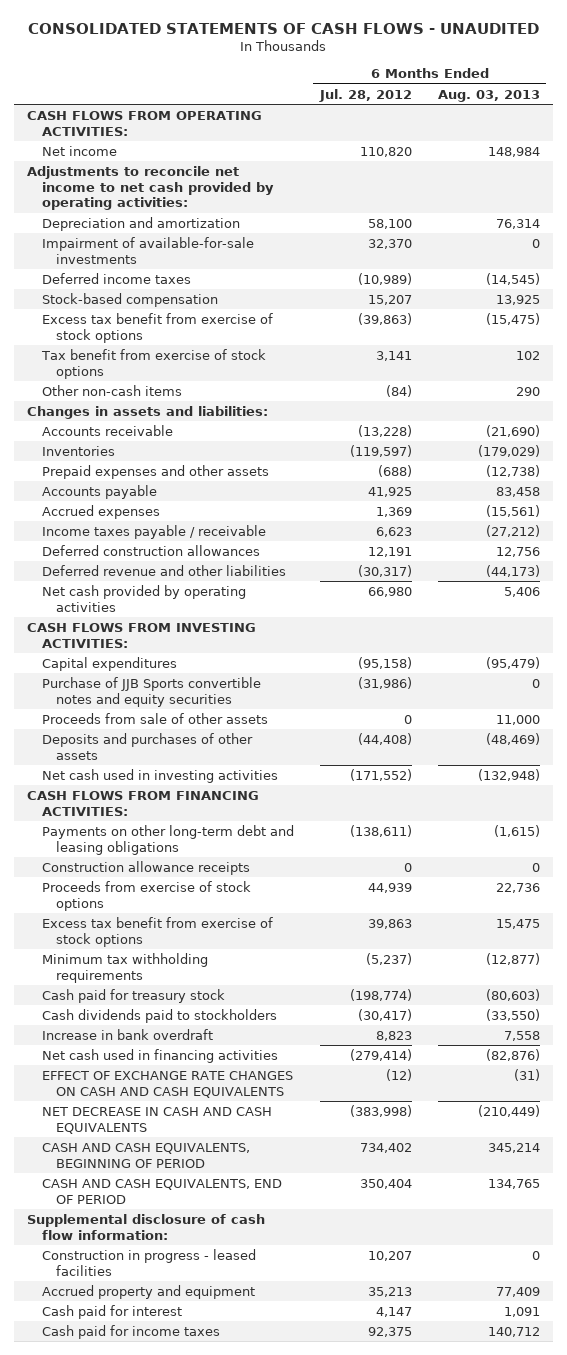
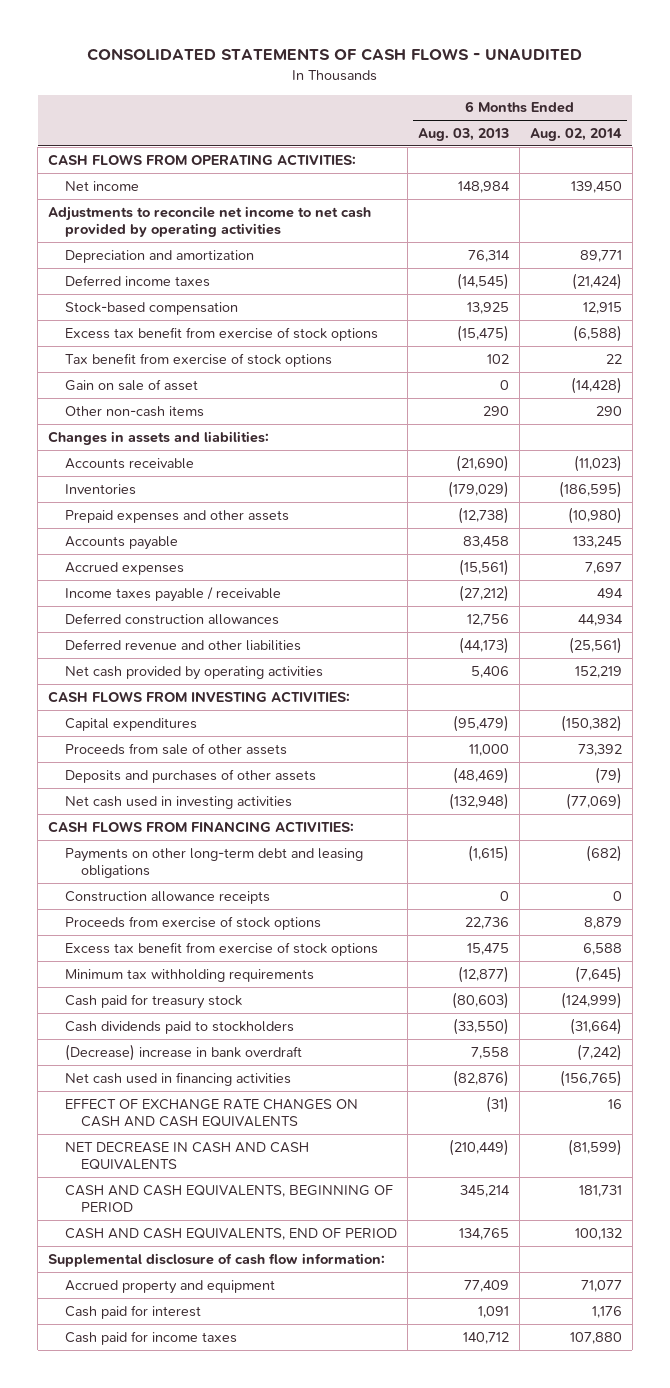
- | 6 Months Ended Jul. 28, 2012 | 6 Months Ended Aug. 03, 2013
+ | 6 Months Ended Aug. 03, 2013 | 6 Months Ended Aug. 02, 2014
- Adjustments to reconcile net income to net cash provided by operating activities:
+ Adjustments to reconcile net income to net cash provided by operating activities
- Impairment of available-for-sale investments | 32,370 | 0
+ Gain on sale of asset | 0 | (14,428)
- Purchase of JJB Sports convertible notes and equity securities | (31,986) | 0
- Increase in bank overdraft | 8,823 | 7,558
+ (Decrease) increase in bank overdraft | 7,558 | (7,242)
- Construction in progress - leased facilities | 10,207 | 0

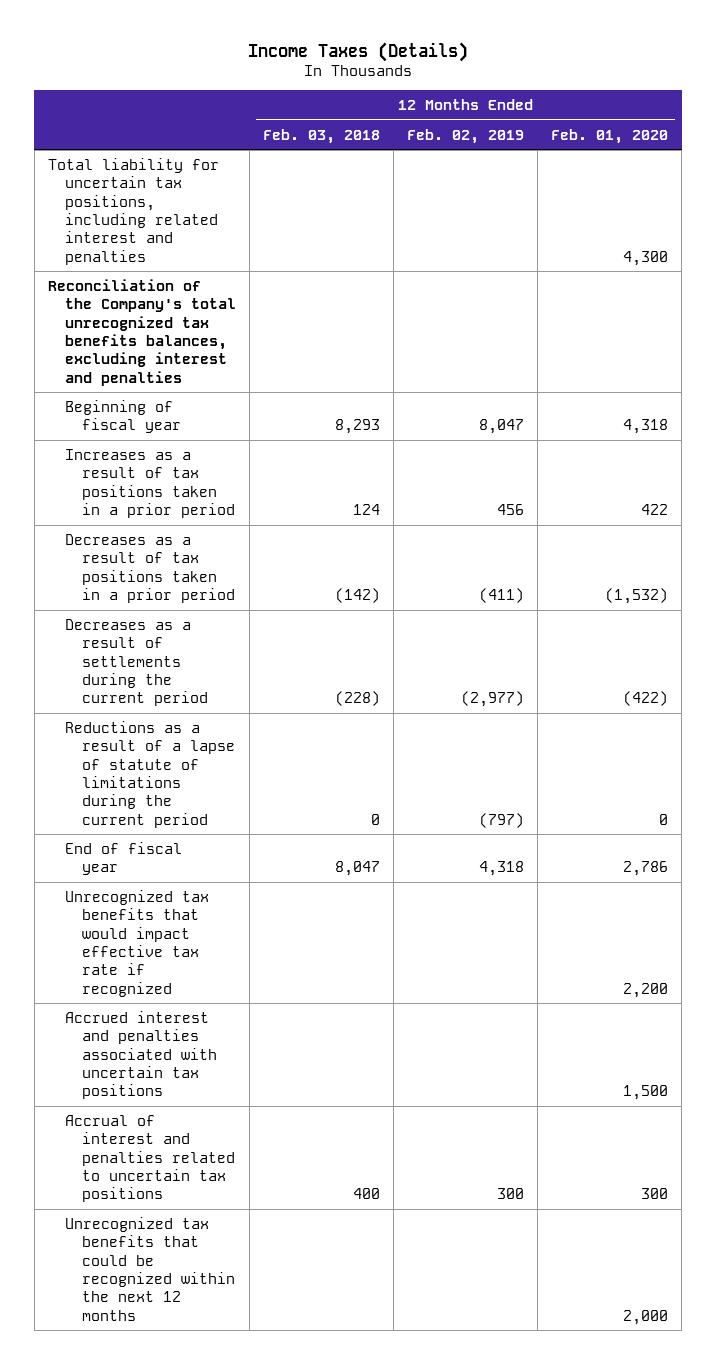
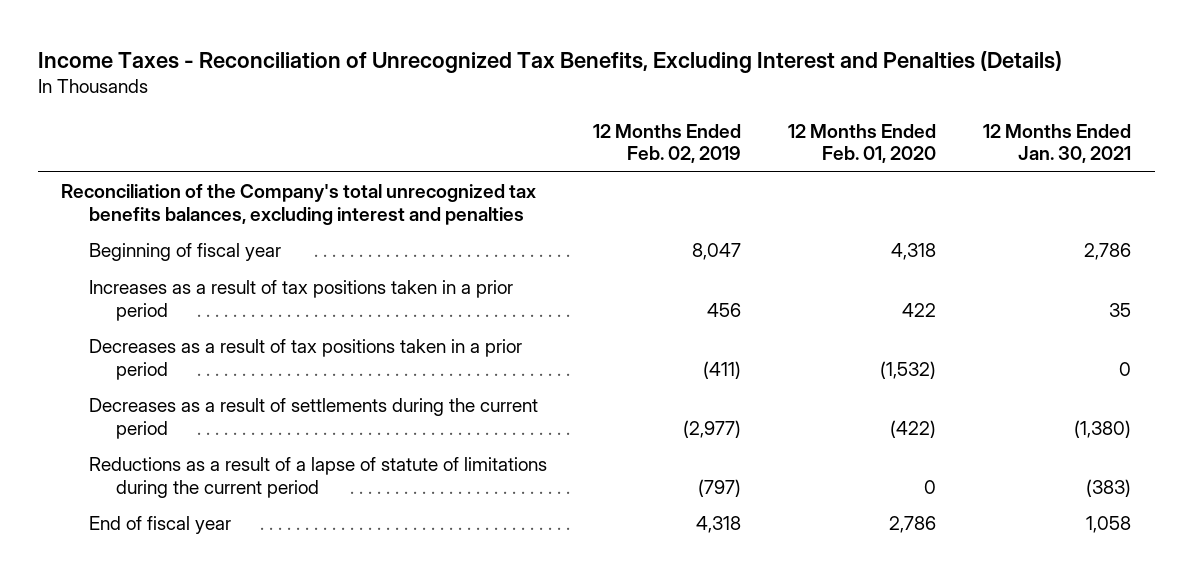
- Income Taxes (Details)
+ Income Taxes - Reconciliation of Unrecognized Tax Benefits, Excluding Interest and Penalties (Details)
- | 12 Months Ended Feb. 03, 2018 | 12 Months Ended Feb. 02, 2019 | 12 Months Ended Feb. 01, 2020
+ | 12 Months Ended Feb. 02, 2019 | 12 Months Ended Feb. 01, 2020 | 12 Months Ended Jan. 30, 2021
- Total liability for uncertain tax positions, including related interest and penalties | | | 4,300
- Unrecognized tax benefits that would impact effective tax rate if recognized | | | 2,200
- Accrued interest and penalties associated with uncertain tax positions | | | 1,500
- Accrual of interest and penalties related to uncertain tax positions | 400 | 300 | 300
- Unrecognized tax benefits that could be recognized within the next 12 months | | | 2,000

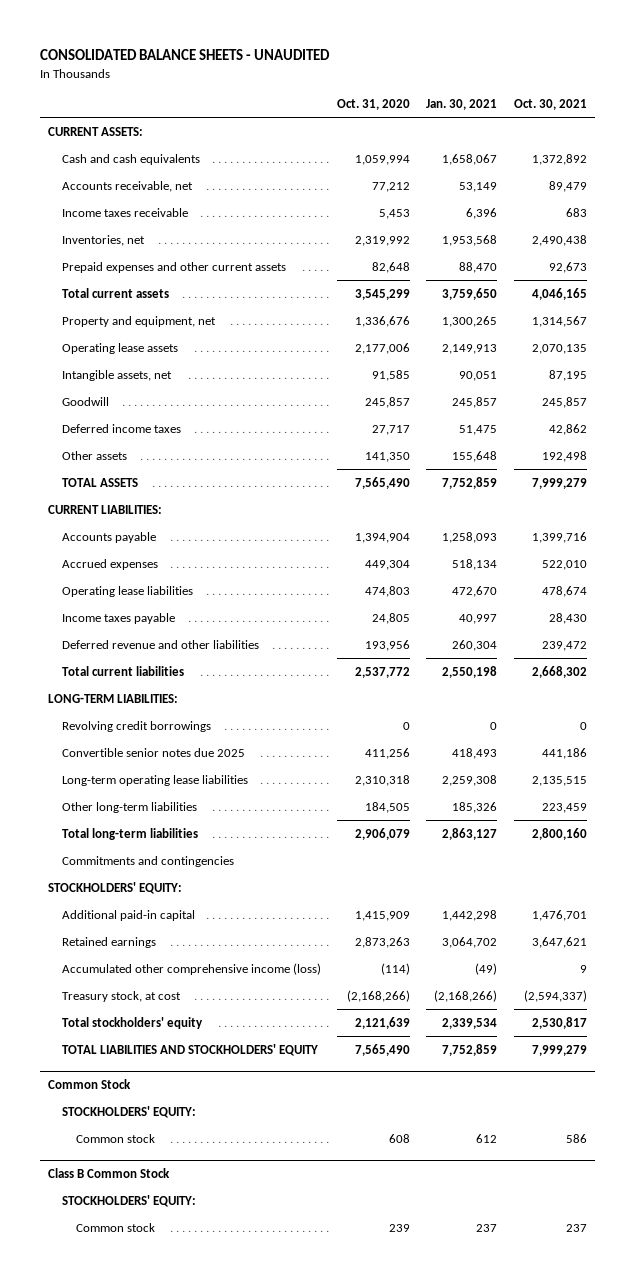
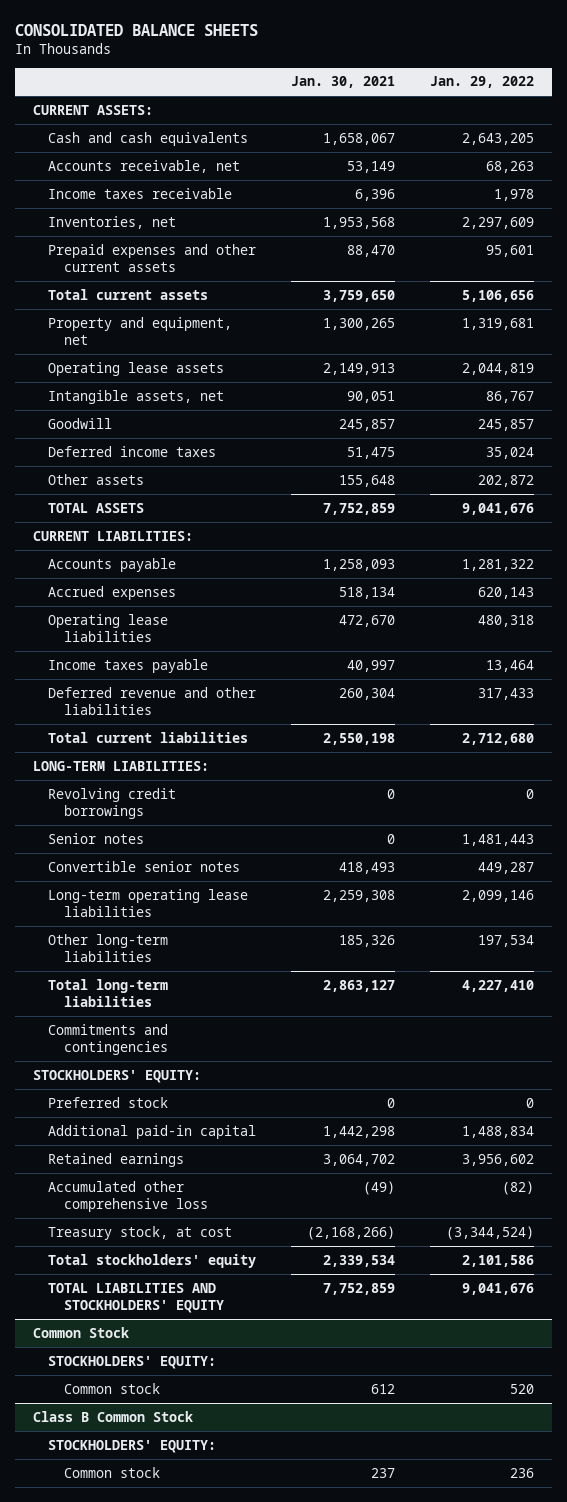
- CONSOLIDATED BALANCE SHEETS - UNAUDITED
+ CONSOLIDATED BALANCE SHEETS
- | Oct. 31, 2020 | Jan. 30, 2021 | Oct. 30, 2021
+ | Jan. 30, 2021 | Jan. 29, 2022
- Convertible senior notes due 2025 | 411,256 | 418,493 | 441,186
+ Senior notes | 0 | 1,481,443
+ Convertible senior notes | 418,493 | 449,287
+ Preferred stock | 0 | 0
- Accumulated other comprehensive income (loss) | (114) | (49) | 9
+ Accumulated other comprehensive loss | (49) | (82)

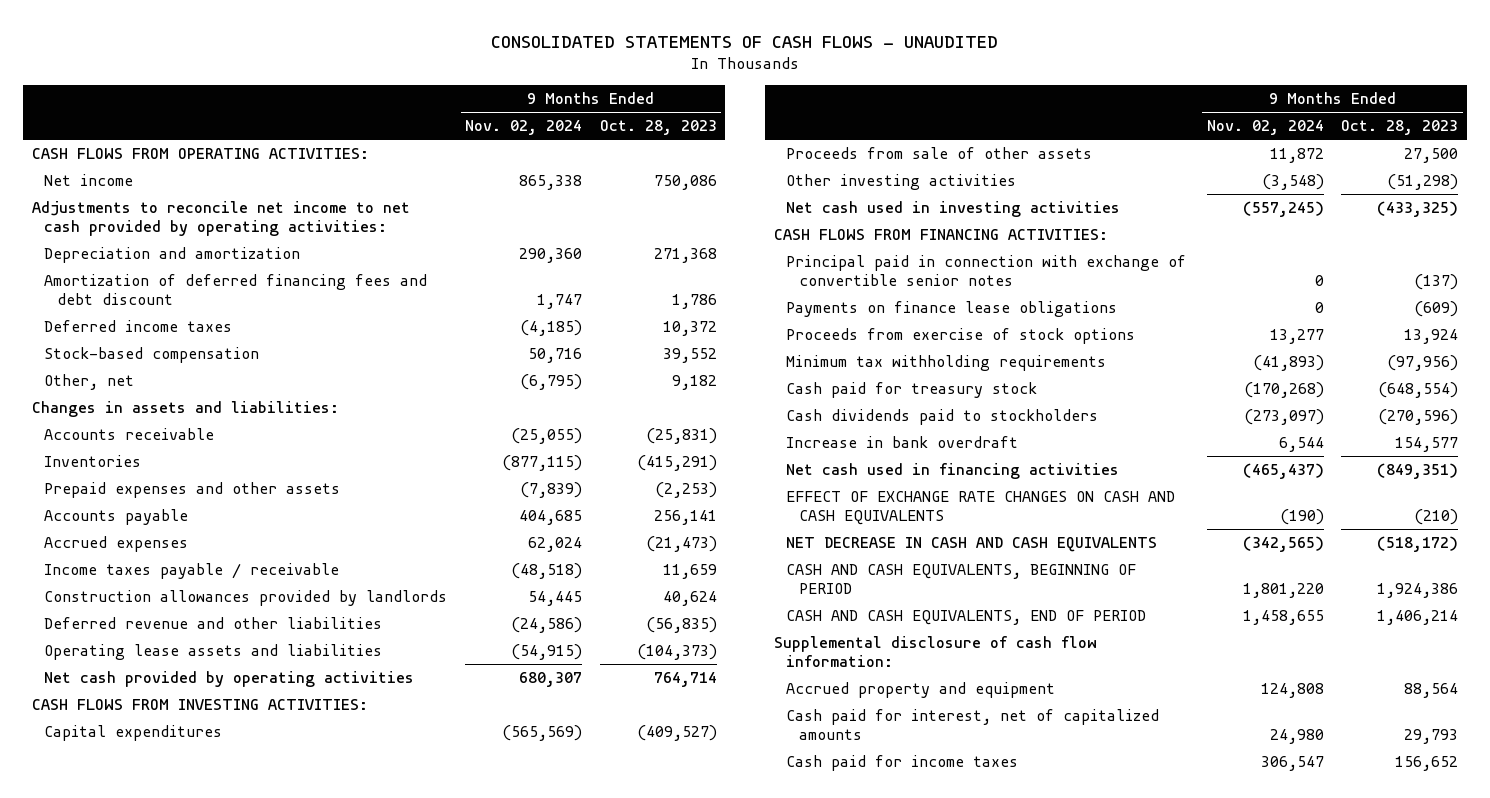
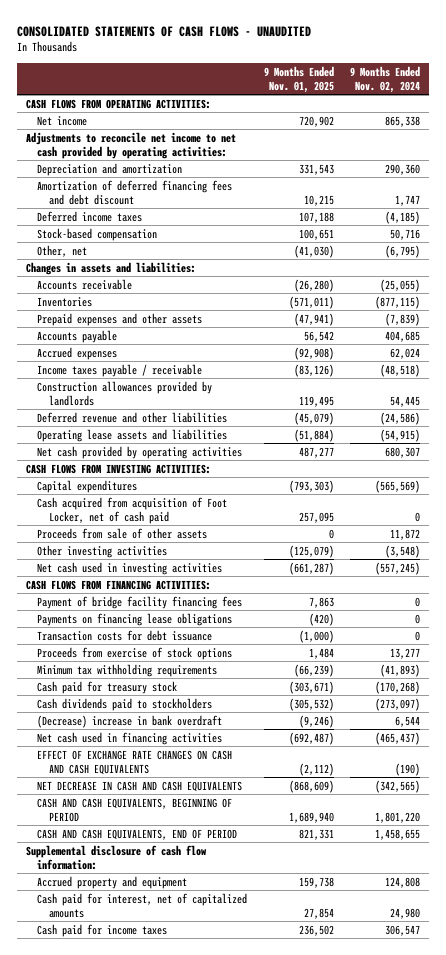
- | 9 Months Ended Nov. 02, 2024 | 9 Months Ended Oct. 28, 2023
+ | 9 Months Ended Nov. 01, 2025 | 9 Months Ended Nov. 02, 2024
+ Cash acquired from acquisition of Foot Locker, net of cash paid | 257,095 | 0
- Principal paid in connection with exchange of convertible senior notes | 0 | (137)
- Payments on finance lease obligations | 0 | (609)
+ Payment of bridge facility financing fees | 7,863 | 0
+ Payments on financing lease obligations | (420) | 0
+ Transaction costs for debt issuance | (1,000) | 0
- Increase in bank overdraft | 6,544 | 154,577
+ (Decrease) increase in bank overdraft | (9,246) | 6,544

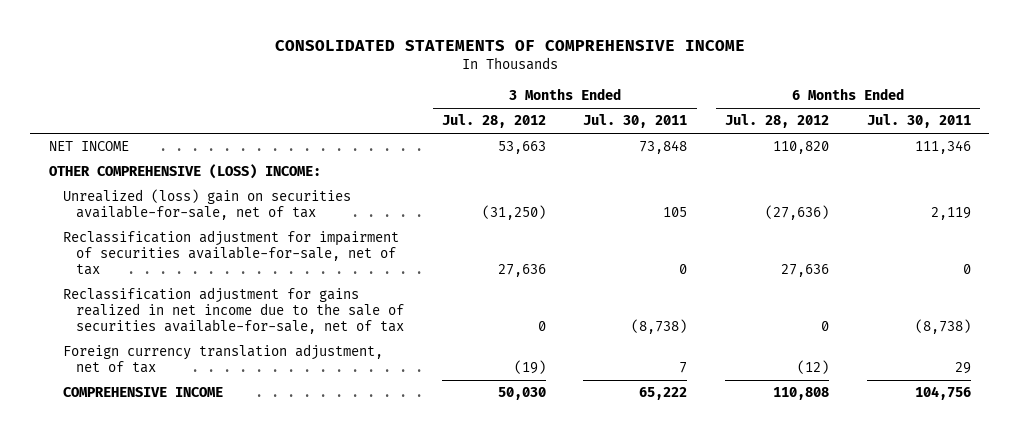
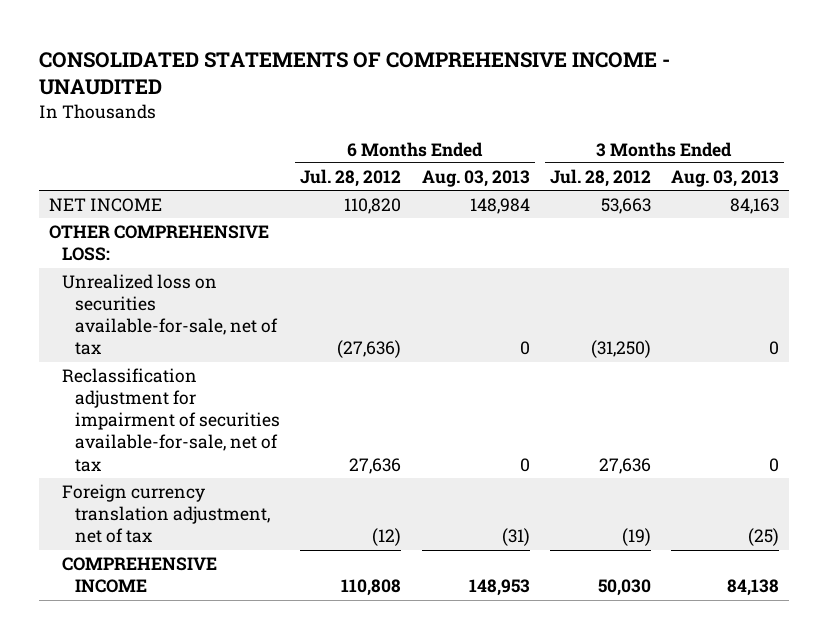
- CONSOLIDATED STATEMENTS OF COMPREHENSIVE INCOME
+ CONSOLIDATED STATEMENTS OF COMPREHENSIVE INCOME - UNAUDITED
- | 3 Months Ended Jul. 28, 2012 | 3 Months Ended Jul. 30, 2011 | 6 Months Ended Jul. 28, 2012 | 6 Months Ended Jul. 30, 2011
+ | 6 Months Ended Jul. 28, 2012 | 6 Months Ended Aug. 03, 2013 | 3 Months Ended Jul. 28, 2012 | 3 Months Ended Aug. 03, 2013
- OTHER COMPREHENSIVE (LOSS) INCOME:
- Unrealized (loss) gain on securities available-for-sale, net of tax | (31,250) | 105 | (27,636) | 2,119
+ OTHER COMPREHENSIVE LOSS:
+ Unrealized loss on securities available-for-sale, net of tax | (27,636) | 0 | (31,250) | 0
- Reclassification adjustment for gains realized in net income due to the sale of securities available-for-sale, net of tax | 0 | (8,738) | 0 | (8,738)

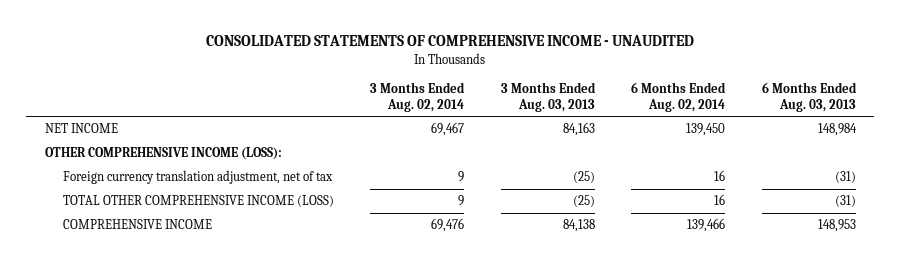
- | 6 Months Ended Jul. 28, 2012 | 6 Months Ended Aug. 03, 2013 | 3 Months Ended Jul. 28, 2012 | 3 Months Ended Aug. 03, 2013
+ | 3 Months Ended Aug. 02, 2014 | 3 Months Ended Aug. 03, 2013 | 6 Months Ended Aug. 02, 2014 | 6 Months Ended Aug. 03, 2013
- OTHER COMPREHENSIVE LOSS:
- Unrealized loss on securities available-for-sale, net of tax | (27,636) | 0 | (31,250) | 0
- Reclassification adjustment for impairment of securities available-for-sale, net of tax | 27,636 | 0 | 27,636 | 0
+ OTHER COMPREHENSIVE INCOME (LOSS):
+ TOTAL OTHER COMPREHENSIVE INCOME (LOSS) | 9 | (25) | 16 | (31)

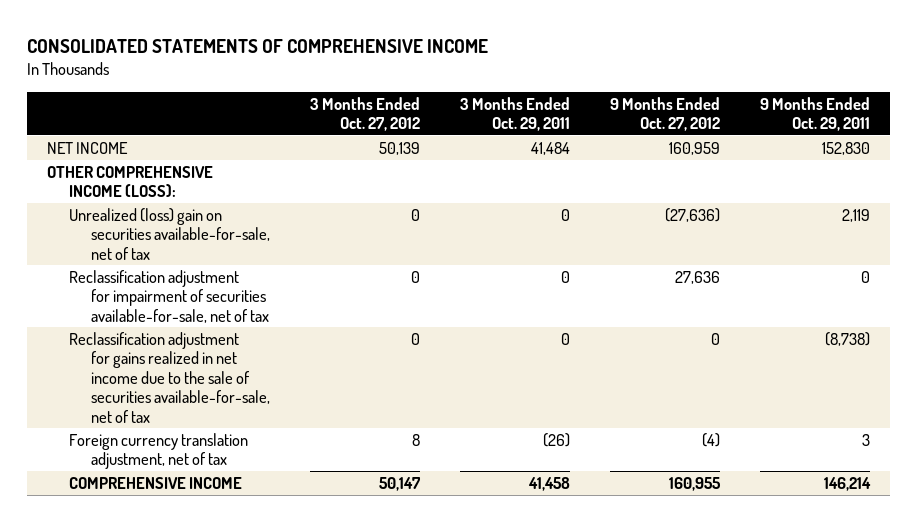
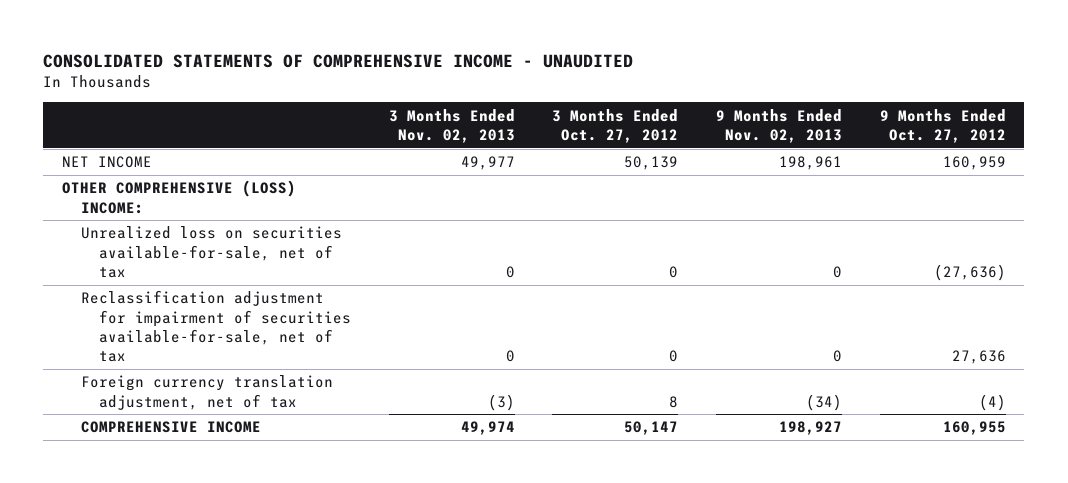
- CONSOLIDATED STATEMENTS OF COMPREHENSIVE INCOME
+ CONSOLIDATED STATEMENTS OF COMPREHENSIVE INCOME - UNAUDITED
- | 3 Months Ended Oct. 27, 2012 | 3 Months Ended Oct. 29, 2011 | 9 Months Ended Oct. 27, 2012 | 9 Months Ended Oct. 29, 2011
+ | 3 Months Ended Nov. 02, 2013 | 3 Months Ended Oct. 27, 2012 | 9 Months Ended Nov. 02, 2013 | 9 Months Ended Oct. 27, 2012
- OTHER COMPREHENSIVE INCOME (LOSS):
- Unrealized (loss) gain on securities available-for-sale, net of tax | 0 | 0 | (27,636) | 2,119
+ OTHER COMPREHENSIVE (LOSS) INCOME:
+ Unrealized loss on securities available-for-sale, net of tax | 0 | 0 | 0 | (27,636)
- Reclassification adjustment for gains realized in net income due to the sale of securities available-for-sale, net of tax | 0 | 0 | 0 | (8,738)

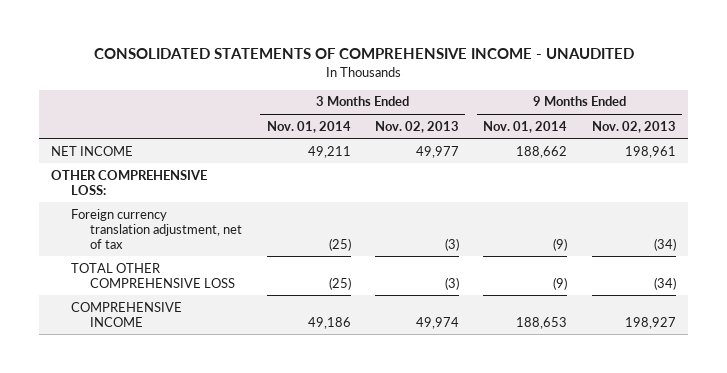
- | 3 Months Ended Nov. 02, 2013 | 3 Months Ended Oct. 27, 2012 | 9 Months Ended Nov. 02, 2013 | 9 Months Ended Oct. 27, 2012
+ | 3 Months Ended Nov. 01, 2014 | 3 Months Ended Nov. 02, 2013 | 9 Months Ended Nov. 01, 2014 | 9 Months Ended Nov. 02, 2013
- OTHER COMPREHENSIVE (LOSS) INCOME:
- Unrealized loss on securities available-for-sale, net of tax | 0 | 0 | 0 | (27,636)
- Reclassification adjustment for impairment of securities available-for-sale, net of tax | 0 | 0 | 0 | 27,636
+ OTHER COMPREHENSIVE LOSS:
+ TOTAL OTHER COMPREHENSIVE LOSS | (25) | (3) | (9) | (34)

